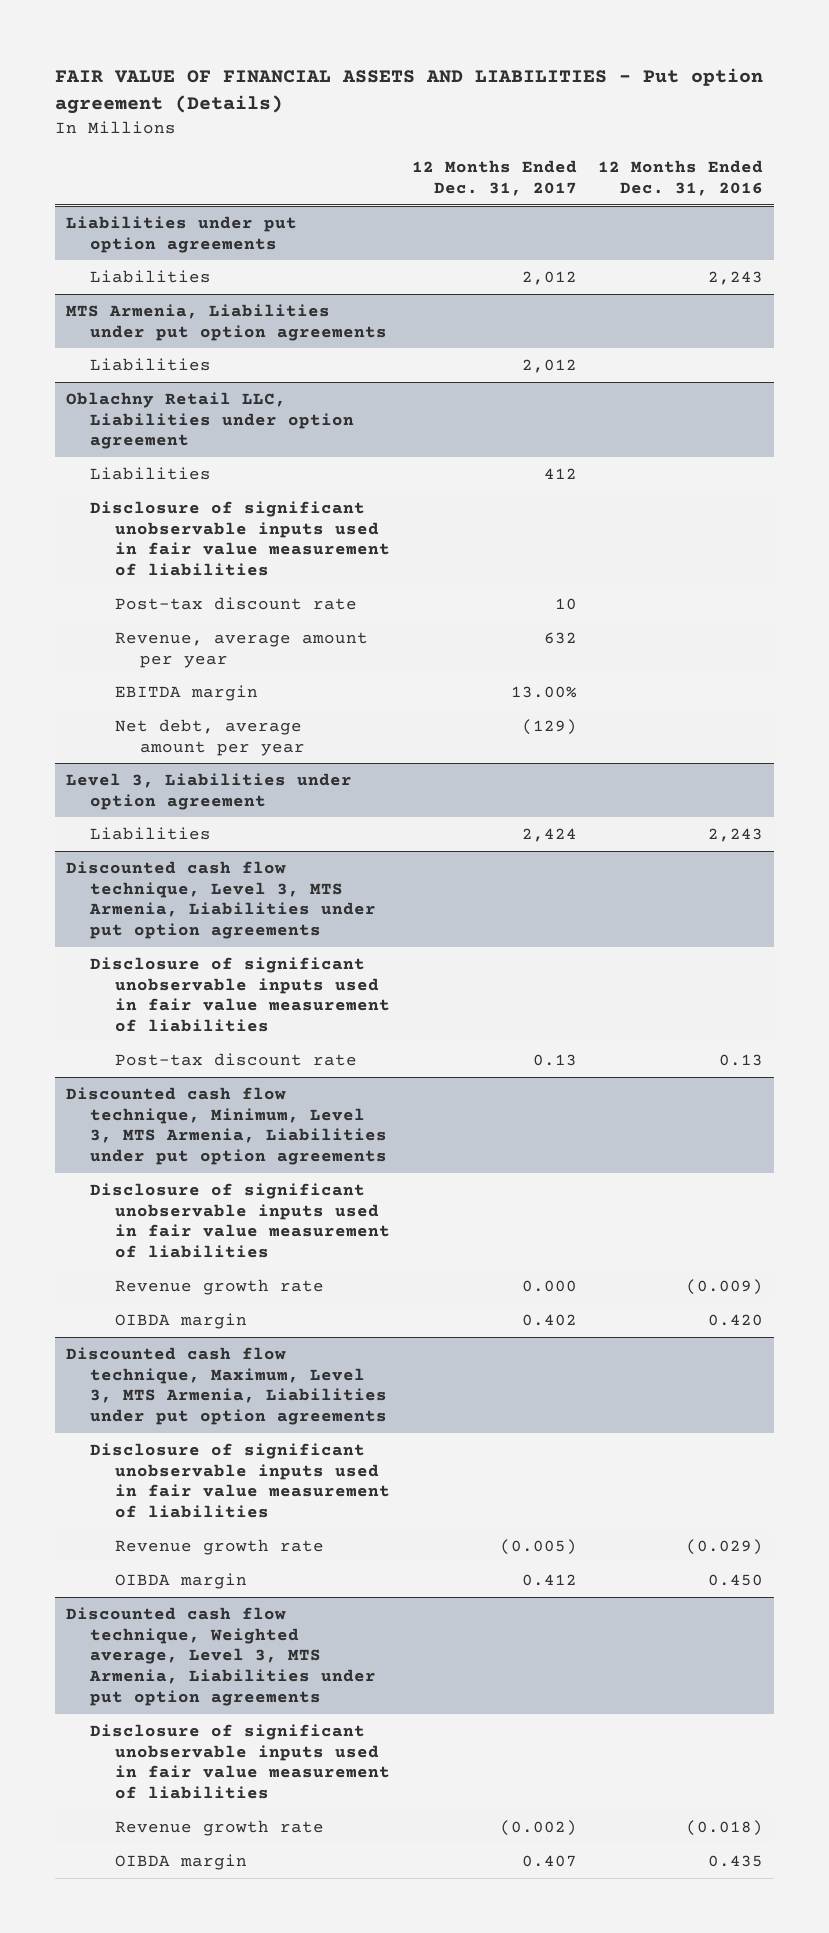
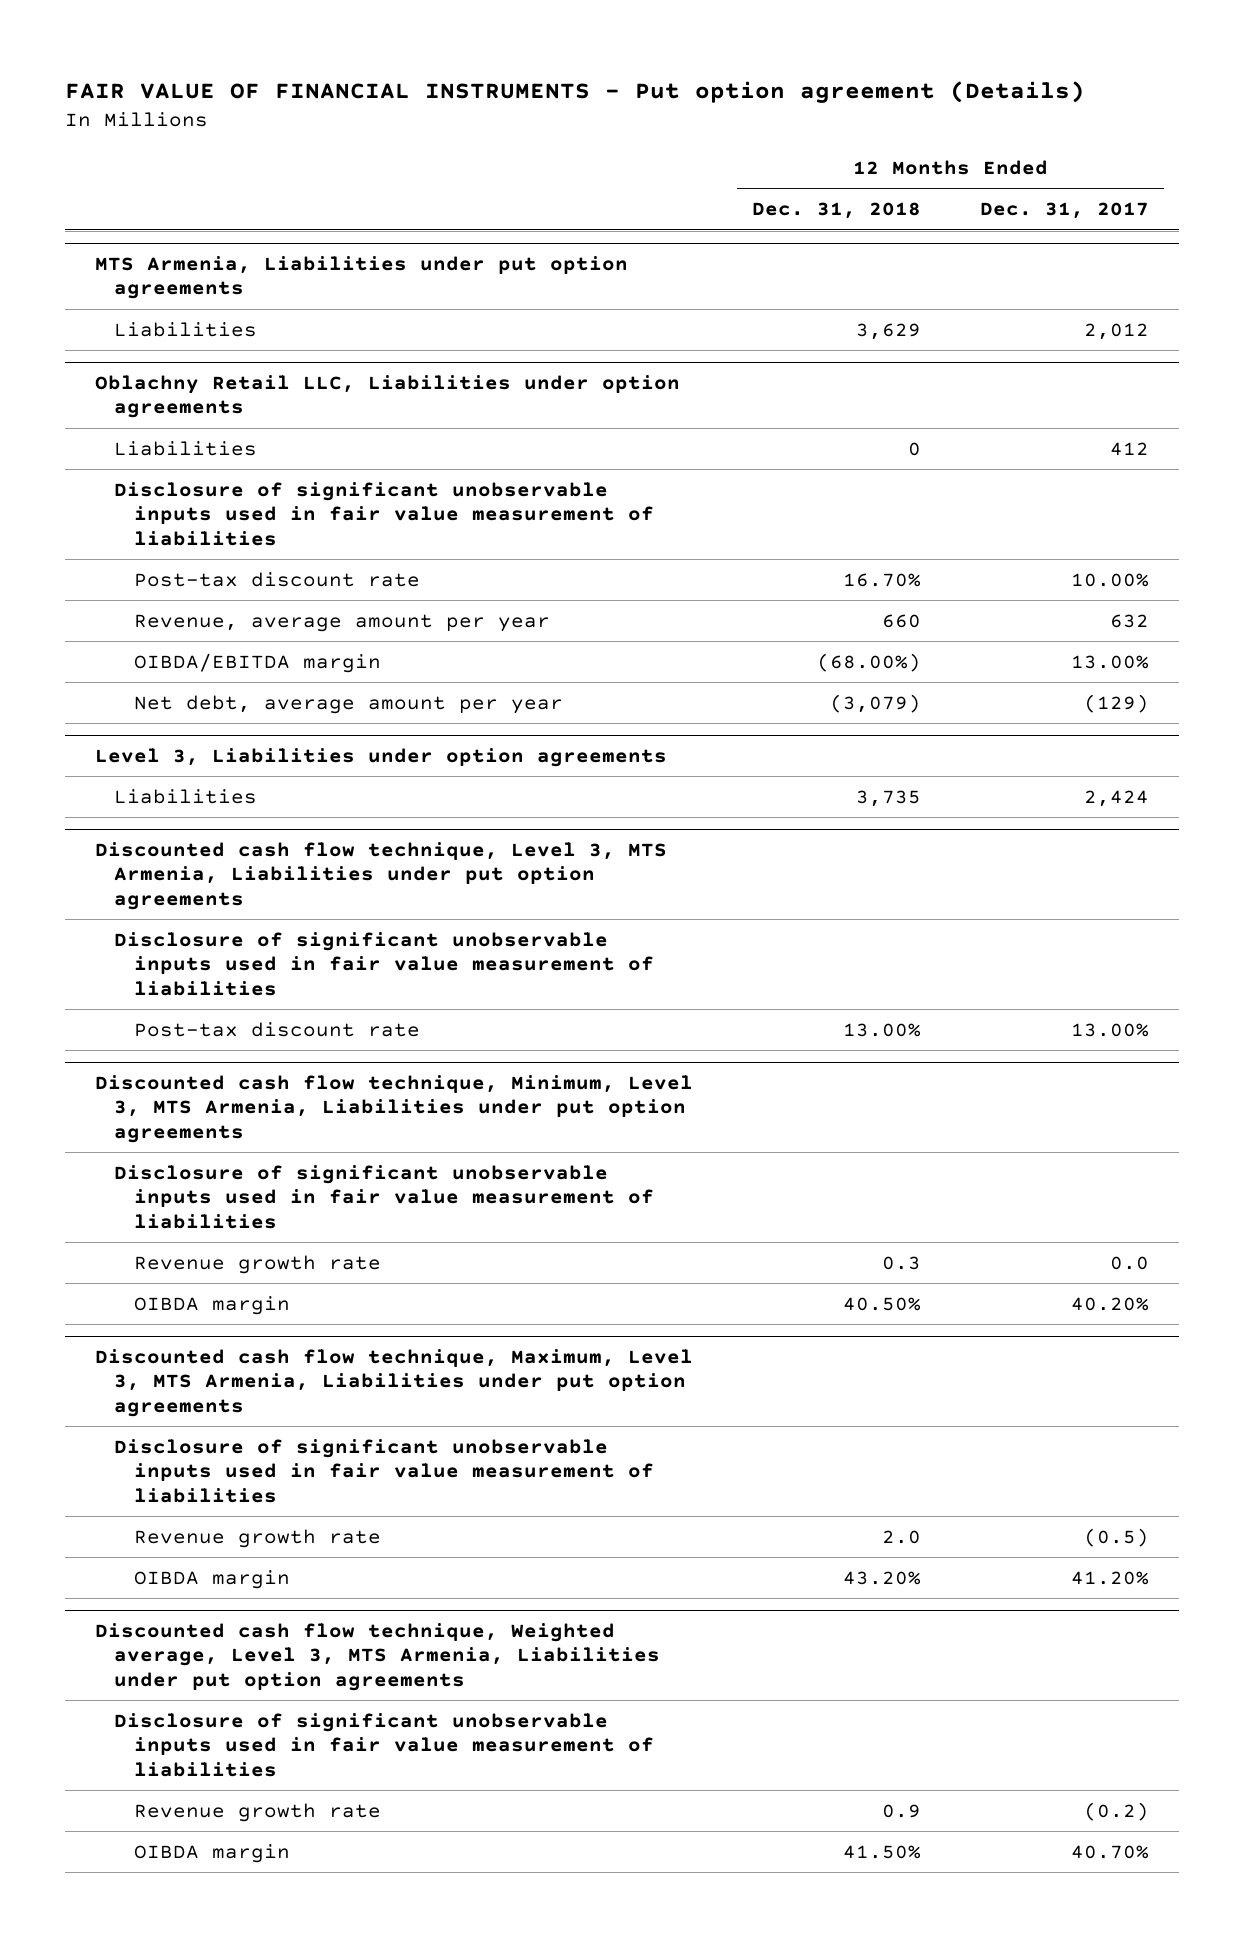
- FAIR VALUE OF FINANCIAL ASSETS AND LIABILITIES - Put option agreement (Details)
+ FAIR VALUE OF FINANCIAL INSTRUMENTS - Put option agreement (Details)
- | 12 Months Ended Dec. 31, 2017 | 12 Months Ended Dec. 31, 2016
+ | 12 Months Ended Dec. 31, 2018 | 12 Months Ended Dec. 31, 2017
- Liabilities under put option agreements
- Liabilities | 2,012 | 2,243
- Oblachny Retail LLC, Liabilities under option agreement
+ Oblachny Retail LLC, Liabilities under option agreements
- Post-tax discount rate | 10 |
+ Post-tax discount rate | 16.70% | 10.00%
- EBITDA margin | 13.00% |
+ OIBDA/EBITDA margin | (68.00%) | 13.00%
- Level 3, Liabilities under option agreement
+ Level 3, Liabilities under option agreements
@ Discounted cash flow technique, Level 3, MTS Armenia, Liabilities under put option agreements
- Post-tax discount rate | 0.13 | 0.13
+ Post-tax discount rate | 13.00% | 13.00%
@ Discounted cash flow technique, Minimum, Level 3, MTS Armenia, Liabilities under put option agreements
- Revenue growth rate | 0.000 | (0.009)
- OIBDA margin | 0.402 | 0.420
+ Revenue growth rate | 0.3 | 0.0
+ OIBDA margin | 40.50% | 40.20%
@ Discounted cash flow technique, Maximum, Level 3, MTS Armenia, Liabilities under put option agreements
- Revenue growth rate | (0.005) | (0.029)
- OIBDA margin | 0.412 | 0.450
+ Revenue growth rate | 2.0 | (0.5)
+ OIBDA margin | 43.20% | 41.20%
@ Discounted cash flow technique, Weighted average, Level 3, MTS Armenia, Liabilities under put option agreements
- Revenue growth rate | (0.002) | (0.018)
- OIBDA margin | 0.407 | 0.435
+ Revenue growth rate | 0.9 | (0.2)
+ OIBDA margin | 41.50% | 40.70%

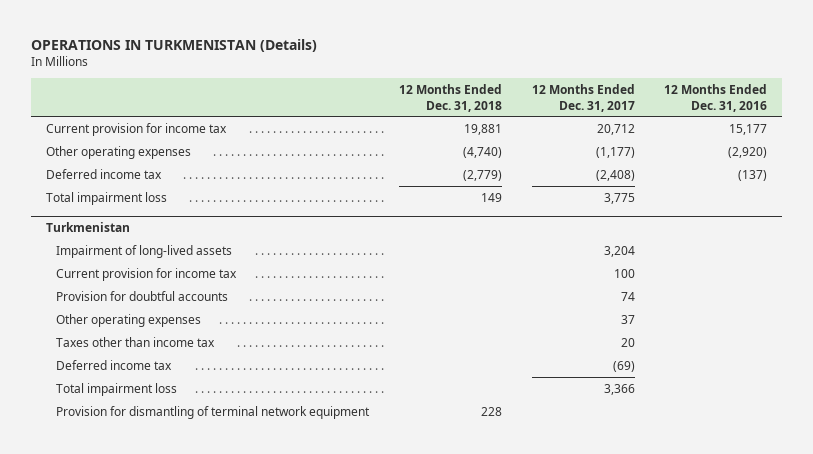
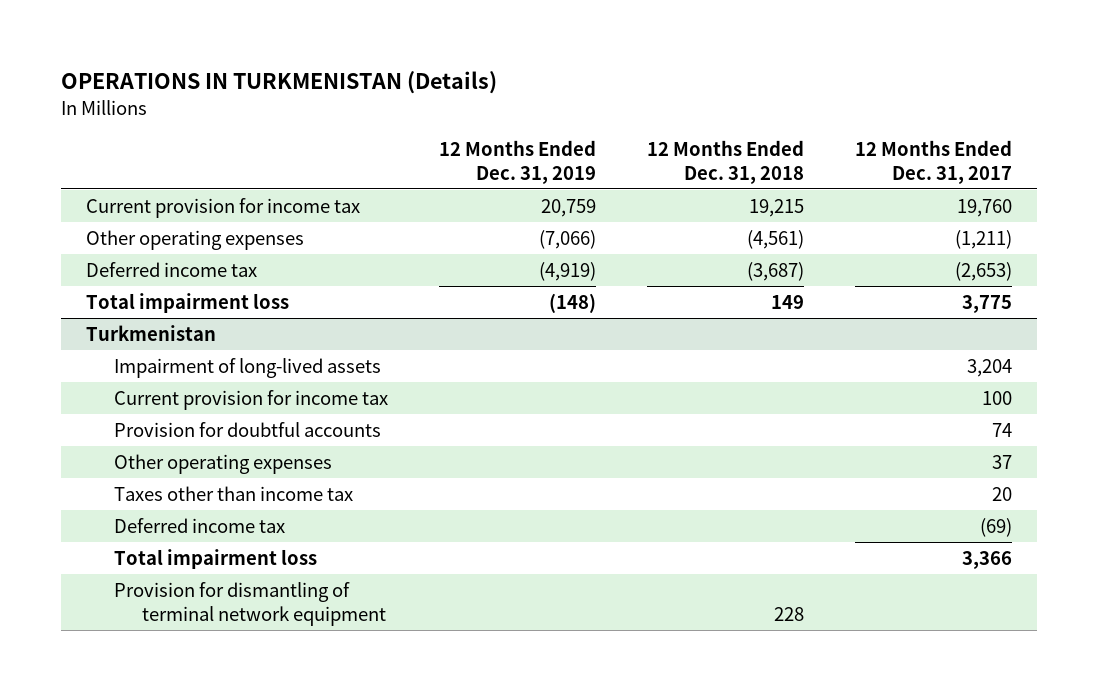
- | 12 Months Ended Dec. 31, 2018 | 12 Months Ended Dec. 31, 2017 | 12 Months Ended Dec. 31, 2016
+ | 12 Months Ended Dec. 31, 2019 | 12 Months Ended Dec. 31, 2018 | 12 Months Ended Dec. 31, 2017
- Current provision for income tax | 19,881 | 20,712 | 15,177
- Other operating expenses | (4,740) | (1,177) | (2,920)
- Deferred income tax | (2,779) | (2,408) | (137)
+ Current provision for income tax | 20,759 | 19,215 | 19,760
+ Other operating expenses | (7,066) | (4,561) | (1,211)
+ Deferred income tax | (4,919) | (3,687) | (2,653)

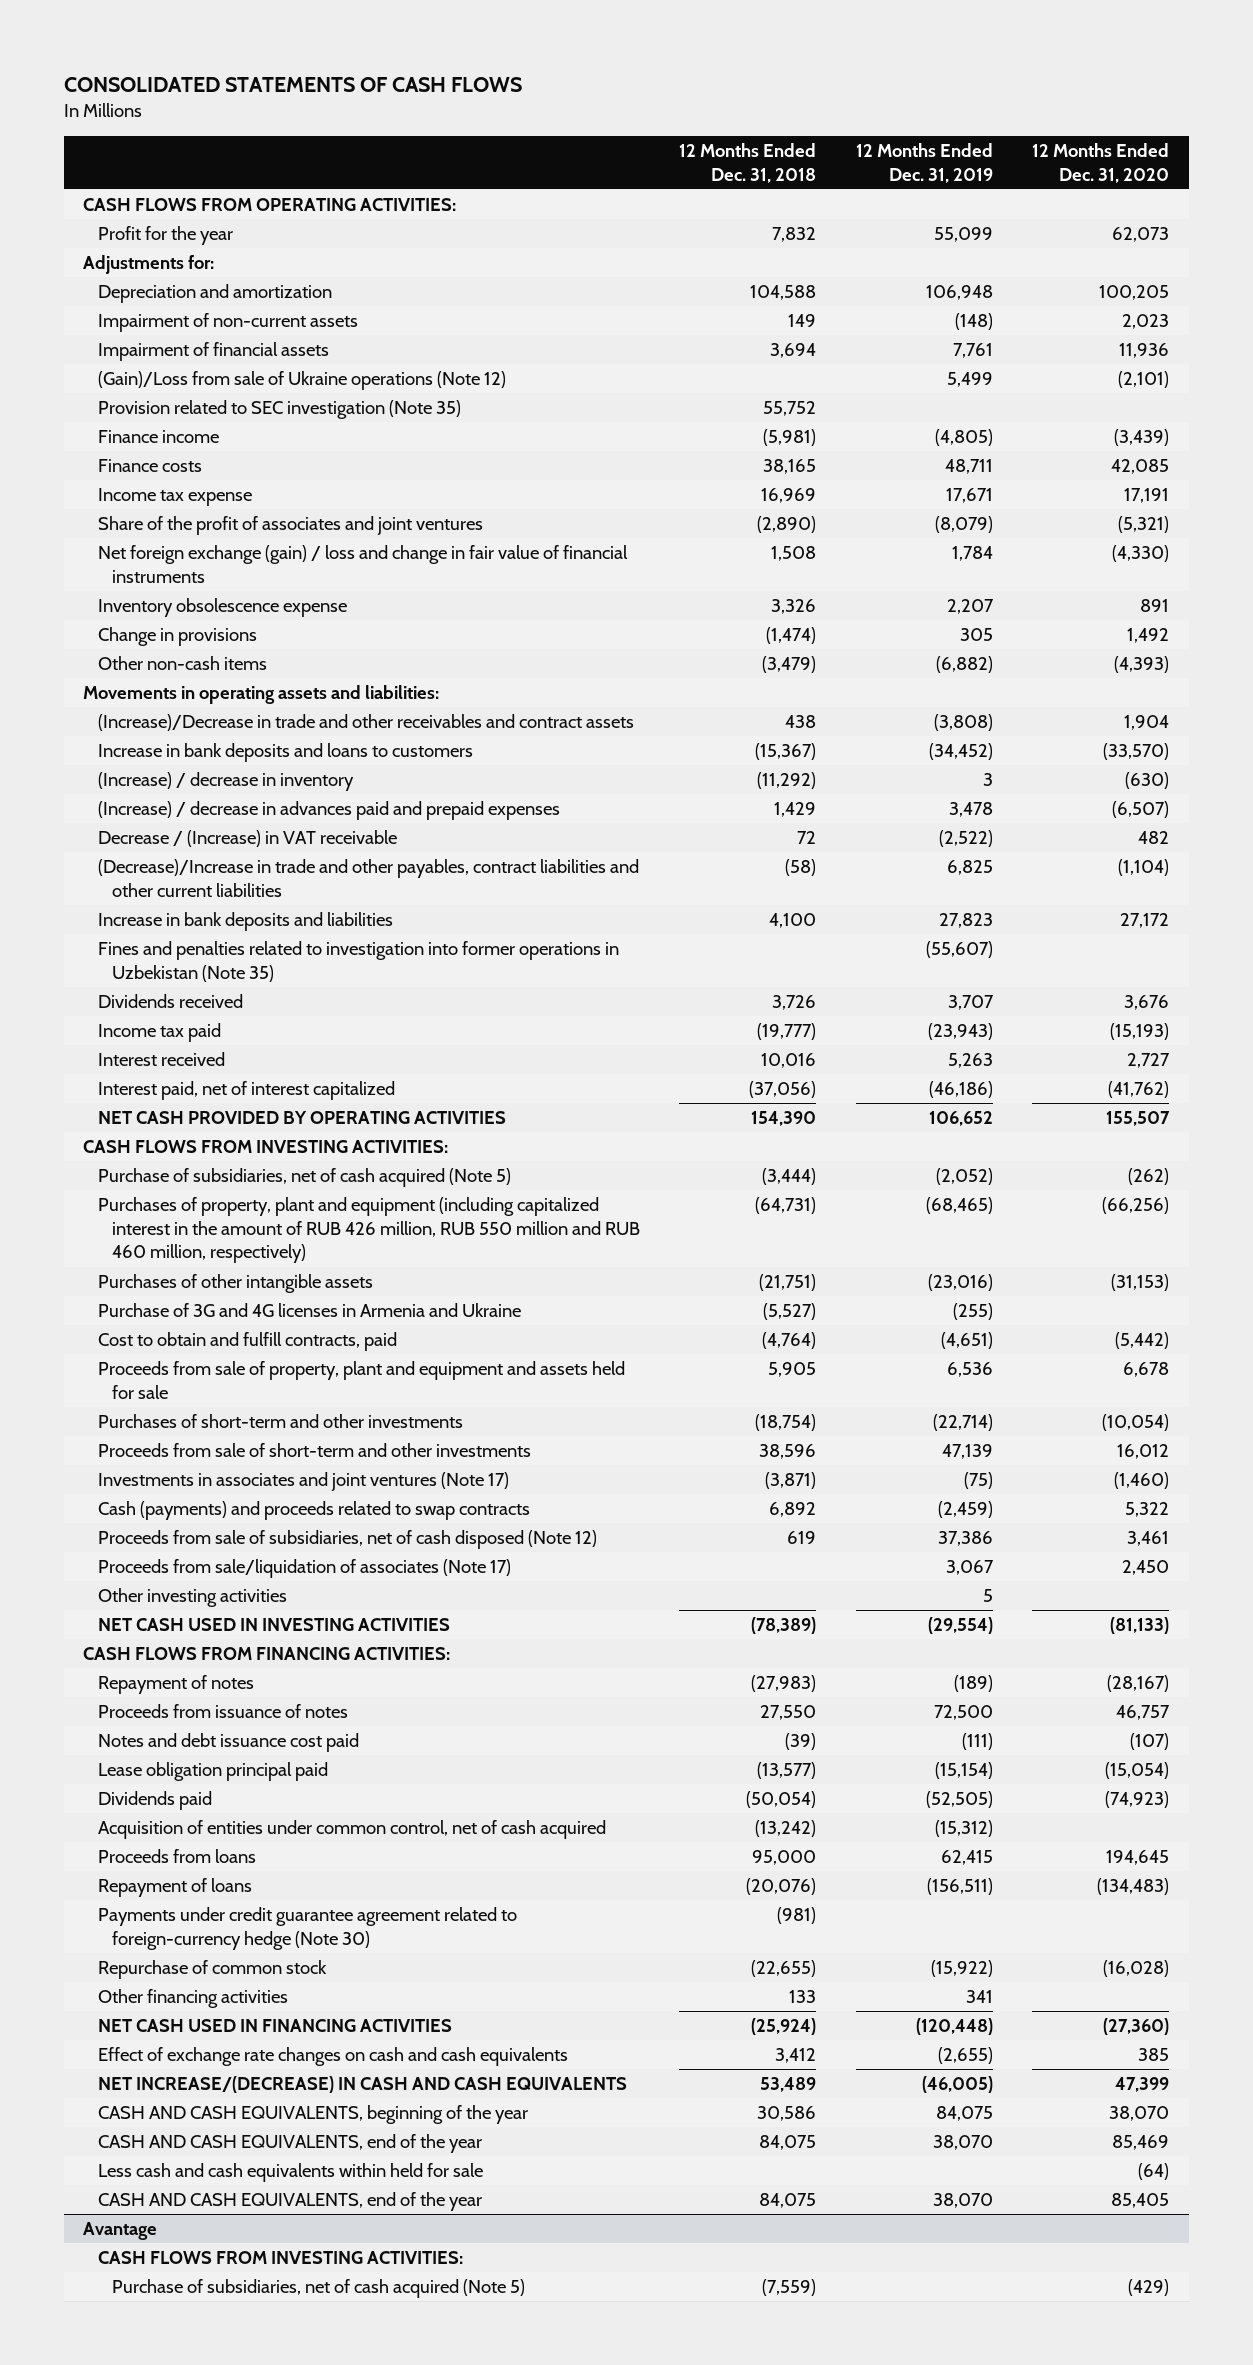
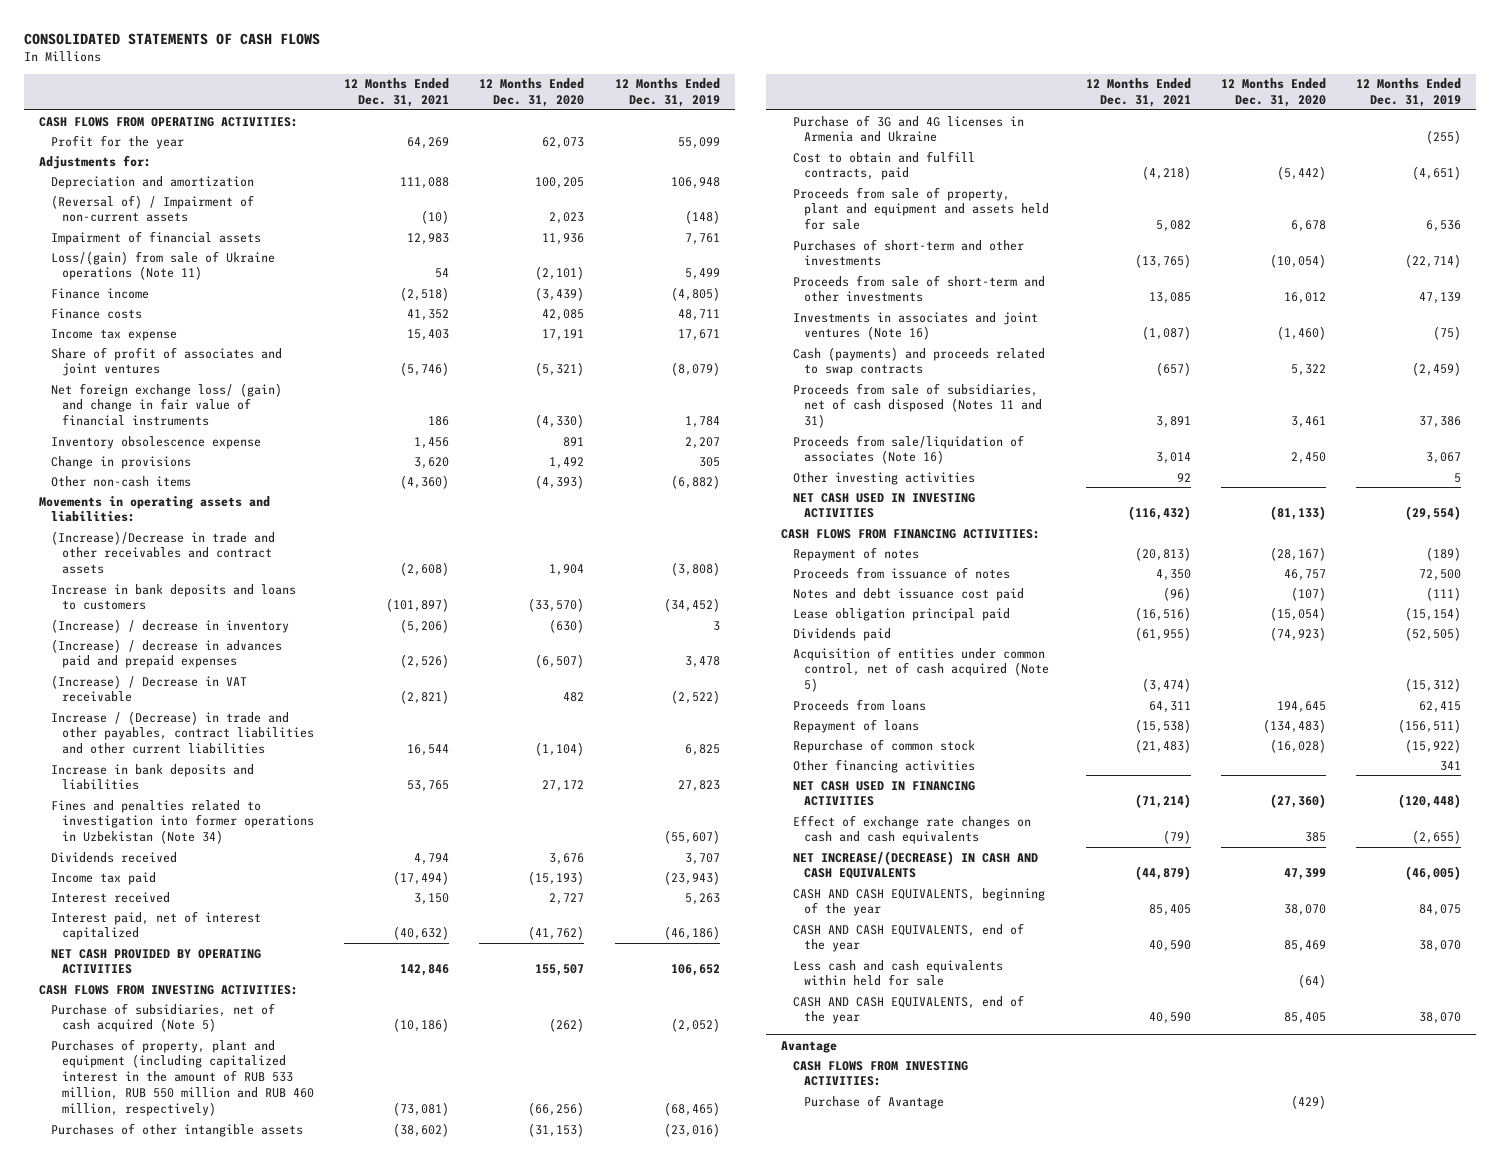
- | 12 Months Ended Dec. 31, 2018 | 12 Months Ended Dec. 31, 2019 | 12 Months Ended Dec. 31, 2020
+ | 12 Months Ended Dec. 31, 2021 | 12 Months Ended Dec. 31, 2020 | 12 Months Ended Dec. 31, 2019
- Impairment of non-current assets | 149 | (148) | 2,023
+ (Reversal of) / Impairment of non-current assets | (10) | 2,023 | (148)
- (Gain)/Loss from sale of Ukraine operations (Note 12) | | 5,499 | (2,101)
- Provision related to SEC investigation (Note 35) | 55,752 | |
+ Loss/(gain) from sale of Ukraine operations (Note 11) | 54 | (2,101) | 5,499
- Share of the profit of associates and joint ventures | (2,890) | (8,079) | (5,321)
- Net foreign exchange (gain) / loss and change in fair value of financial instruments | 1,508 | 1,784 | (4,330)
+ Share of profit of associates and joint ventures | (5,746) | (5,321) | (8,079)
+ Net foreign exchange loss/ (gain) and change in fair value of financial instruments | 186 | (4,330) | 1,784
- Decrease / (Increase) in VAT receivable | 72 | (2,522) | 482
- (Decrease)/Increase in trade and other payables, contract liabilities and other current liabilities | (58) | 6,825 | (1,104)
+ (Increase) / Decrease in VAT receivable | (2,821) | 482 | (2,522)
+ Increase / (Decrease) in trade and other payables, contract liabilities and other current liabilities | 16,544 | (1,104) | 6,825
- Fines and penalties related to investigation into former operations in Uzbekistan (Note 35) | | (55,607) |
+ Fines and penalties related to investigation into former operations in Uzbekistan (Note 34) | | | (55,607)
- Purchases of property, plant and equipment (including capitalized interest in the amount of RUB 426 million, RUB 550 million and RUB 460 million, respectively) | (64,731) | (68,465) | (66,256)
+ Purchases of property, plant and equipment (including capitalized interest in the amount of RUB 533 million, RUB 550 million and RUB 460 million, respectively) | (73,081) | (66,256) | (68,465)
- Investments in associates and joint ventures (Note 17) | (3,871) | (75) | (1,460)
+ Investments in associates and joint ventures (Note 16) | (1,087) | (1,460) | (75)
- Proceeds from sale of subsidiaries, net of cash disposed (Note 12) | 619 | 37,386 | 3,461
- Proceeds from sale/liquidation of associates (Note 17) | | 3,067 | 2,450
+ Proceeds from sale of subsidiaries, net of cash disposed (Notes 11 and 31) | 3,891 | 3,461 | 37,386
+ Proceeds from sale/liquidation of associates (Note 16) | 3,014 | 2,450 | 3,067
- Acquisition of entities under common control, net of cash acquired | (13,242) | (15,312) |
+ Acquisition of entities under common control, net of cash acquired (Note 5) | (3,474) | | (15,312)
- Payments under credit guarantee agreement related to foreign-currency hedge (Note 30) | (981) | |
@ Avantage
- Purchase of subsidiaries, net of cash acquired (Note 5) | (7,559) | | (429)
+ Purchase of Avantage | | (429) |

